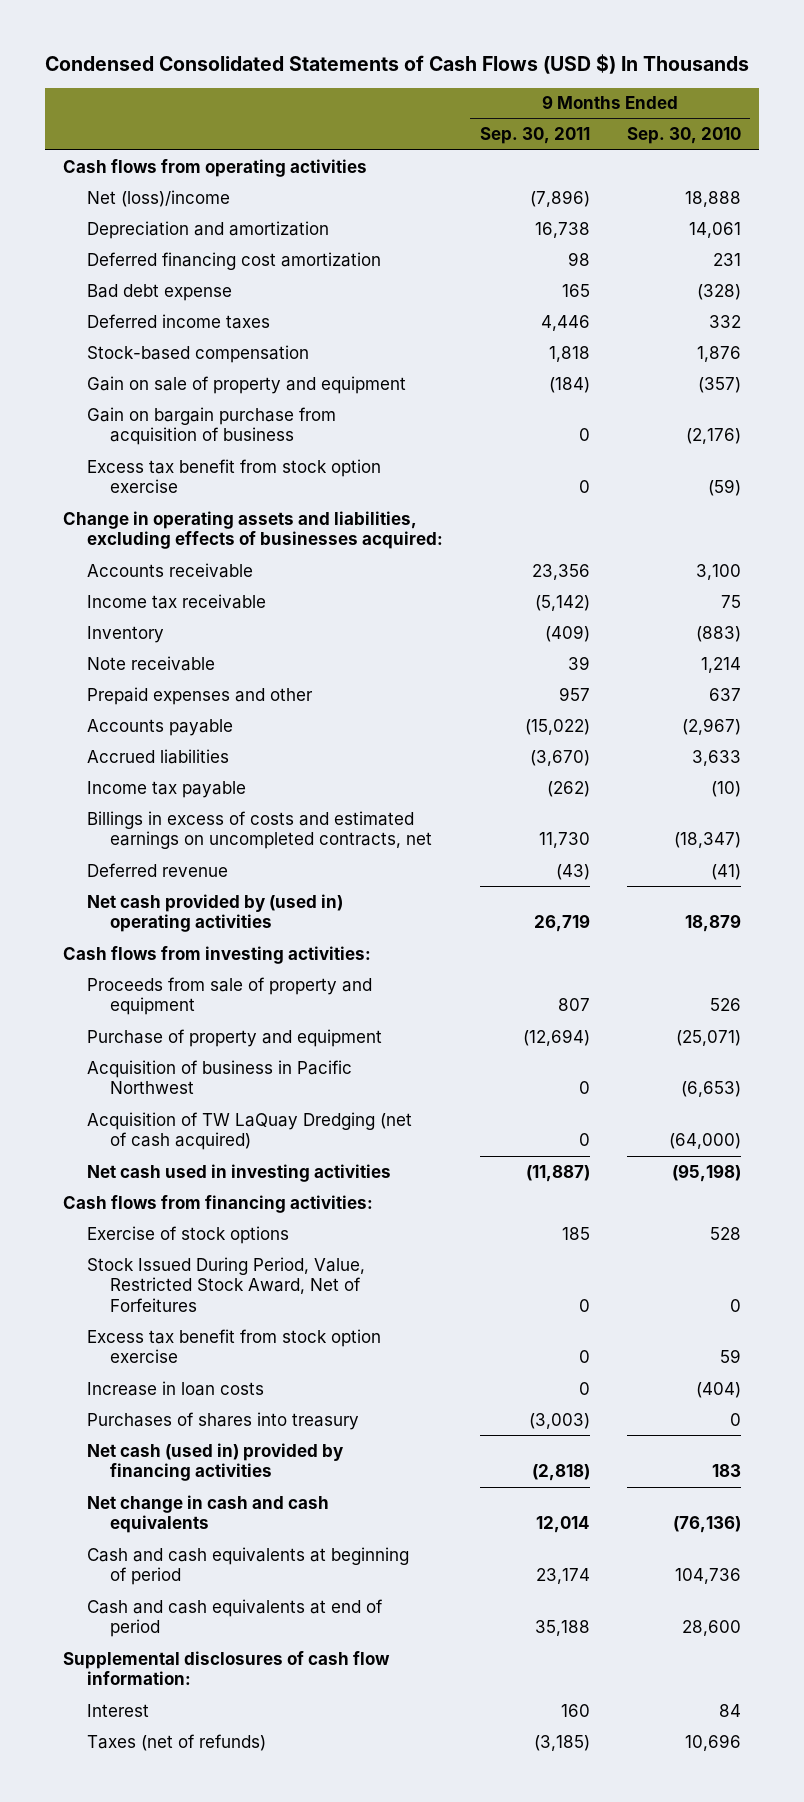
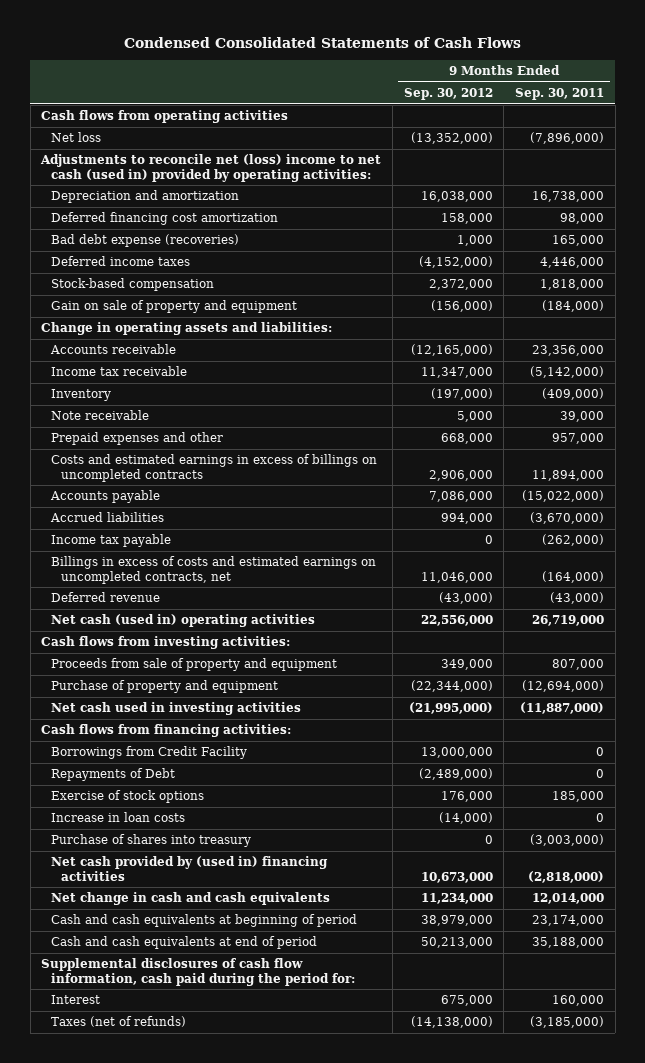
- Condensed Consolidated Statements of Cash Flows (USD $) In Thousands
+ Condensed Consolidated Statements of Cash Flows
- | 9 Months Ended Sep. 30, 2011 | 9 Months Ended Sep. 30, 2010
+ | 9 Months Ended Sep. 30, 2012 | 9 Months Ended Sep. 30, 2011
- Net (loss)/income | (7,896) | 18,888
- Depreciation and amortization | 16,738 | 14,061
- Deferred financing cost amortization | 98 | 231
- Bad debt expense | 165 | (328)
- Deferred income taxes | 4,446 | 332
- Stock-based compensation | 1,818 | 1,876
- Gain on sale of property and equipment | (184) | (357)
- Gain on bargain purchase from acquisition of business | 0 | (2,176)
- Excess tax benefit from stock option exercise | 0 | (59)
- Change in operating assets and liabilities, excluding effects of businesses acquired:
- Accounts receivable | 23,356 | 3,100
- Income tax receivable | (5,142) | 75
- Inventory | (409) | (883)
- Note receivable | 39 | 1,214
- Prepaid expenses and other | 957 | 637
- Accounts payable | (15,022) | (2,967)
- Accrued liabilities | (3,670) | 3,633
- Income tax payable | (262) | (10)
- Billings in excess of costs and estimated earnings on uncompleted contracts, net | 11,730 | (18,347)
- Deferred revenue | (43) | (41)
- Net cash provided by (used in) operating activities | 26,719 | 18,879
+ Net loss | (13,352,000) | (7,896,000)
+ Adjustments to reconcile net (loss) income to net cash (used in) provided by operating activities:
+ Depreciation and amortization | 16,038,000 | 16,738,000
+ Deferred financing cost amortization | 158,000 | 98,000
+ Bad debt expense (recoveries) | 1,000 | 165,000
+ Deferred income taxes | (4,152,000) | 4,446,000
+ Stock-based compensation | 2,372,000 | 1,818,000
+ Gain on sale of property and equipment | (156,000) | (184,000)
+ Change in operating assets and liabilities:
+ Accounts receivable | (12,165,000) | 23,356,000
+ Income tax receivable | 11,347,000 | (5,142,000)
+ Inventory | (197,000) | (409,000)
+ Note receivable | 5,000 | 39,000
+ Prepaid expenses and other | 668,000 | 957,000
+ Costs and estimated earnings in excess of billings on uncompleted contracts | 2,906,000 | 11,894,000
+ Accounts payable | 7,086,000 | (15,022,000)
+ Accrued liabilities | 994,000 | (3,670,000)
+ Income tax payable | 0 | (262,000)
+ Billings in excess of costs and estimated earnings on uncompleted contracts, net | 11,046,000 | (164,000)
+ Deferred revenue | (43,000) | (43,000)
+ Net cash (used in) operating activities | 22,556,000 | 26,719,000
- Proceeds from sale of property and equipment | 807 | 526
- Purchase of property and equipment | (12,694) | (25,071)
- Acquisition of business in Pacific Northwest | 0 | (6,653)
- Acquisition of TW LaQuay Dredging (net of cash acquired) | 0 | (64,000)
- Net cash used in investing activities | (11,887) | (95,198)
+ Proceeds from sale of property and equipment | 349,000 | 807,000
+ Purchase of property and equipment | (22,344,000) | (12,694,000)
+ Net cash used in investing activities | (21,995,000) | (11,887,000)
- Exercise of stock options | 185 | 528
- Stock Issued During Period, Value, Restricted Stock Award, Net of Forfeitures | 0 | 0
- Excess tax benefit from stock option exercise | 0 | 59
+ Borrowings from Credit Facility | 13,000,000 | 0
+ Repayments of Debt | (2,489,000) | 0
+ Exercise of stock options | 176,000 | 185,000
- Purchases of shares into treasury | (3,003) | 0
- Net cash (used in) provided by financing activities | (2,818) | 183
- Net change in cash and cash equivalents | 12,014 | (76,136)
- Cash and cash equivalents at beginning of period | 23,174 | 104,736
- Cash and cash equivalents at end of period | 35,188 | 28,600
- Supplemental disclosures of cash flow information:
- Interest | 160 | 84
- Taxes (net of refunds) | (3,185) | 10,696
+ Purchase of shares into treasury | 0 | (3,003,000)
+ Net cash provided by (used in) financing activities | 10,673,000 | (2,818,000)
+ Net change in cash and cash equivalents | 11,234,000 | 12,014,000
+ Cash and cash equivalents at beginning of period | 38,979,000 | 23,174,000
+ Cash and cash equivalents at end of period | 50,213,000 | 35,188,000
+ Supplemental disclosures of cash flow information, cash paid during the period for:
+ Interest | 675,000 | 160,000
+ Taxes (net of refunds) | (14,138,000) | (3,185,000)

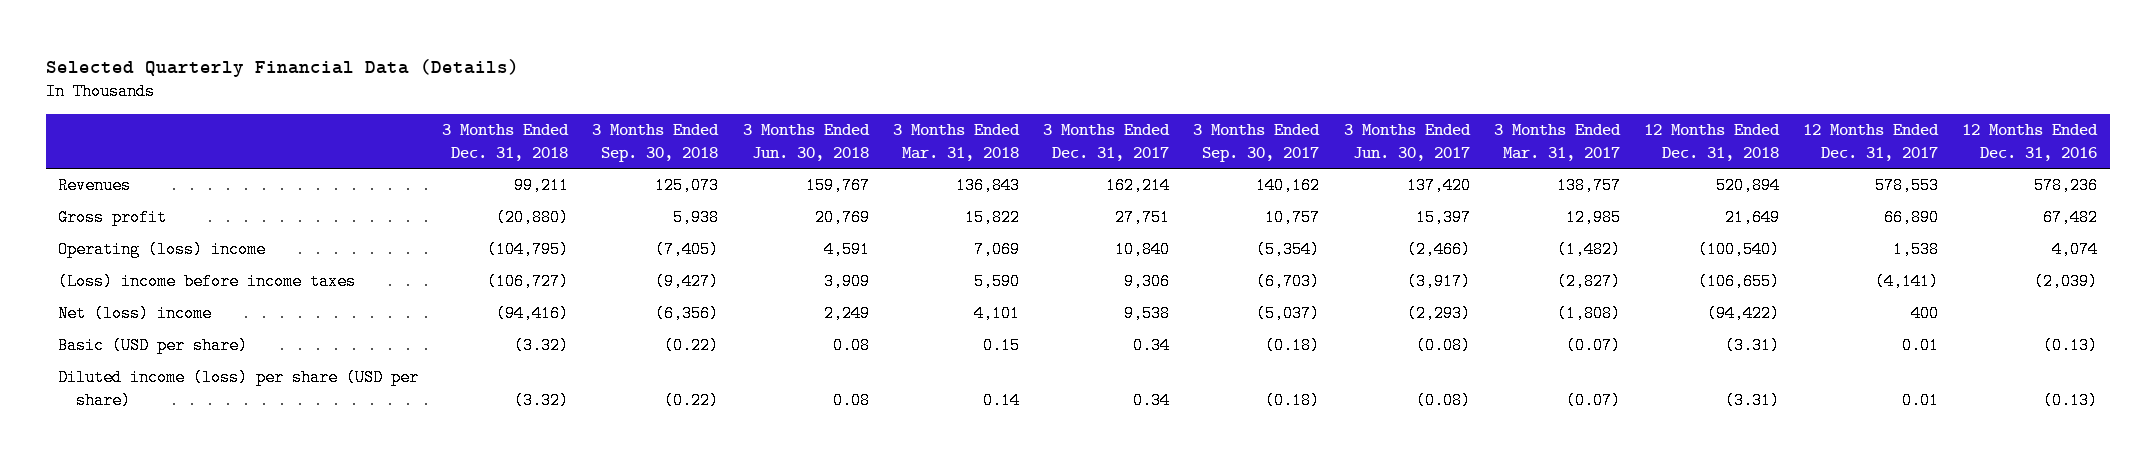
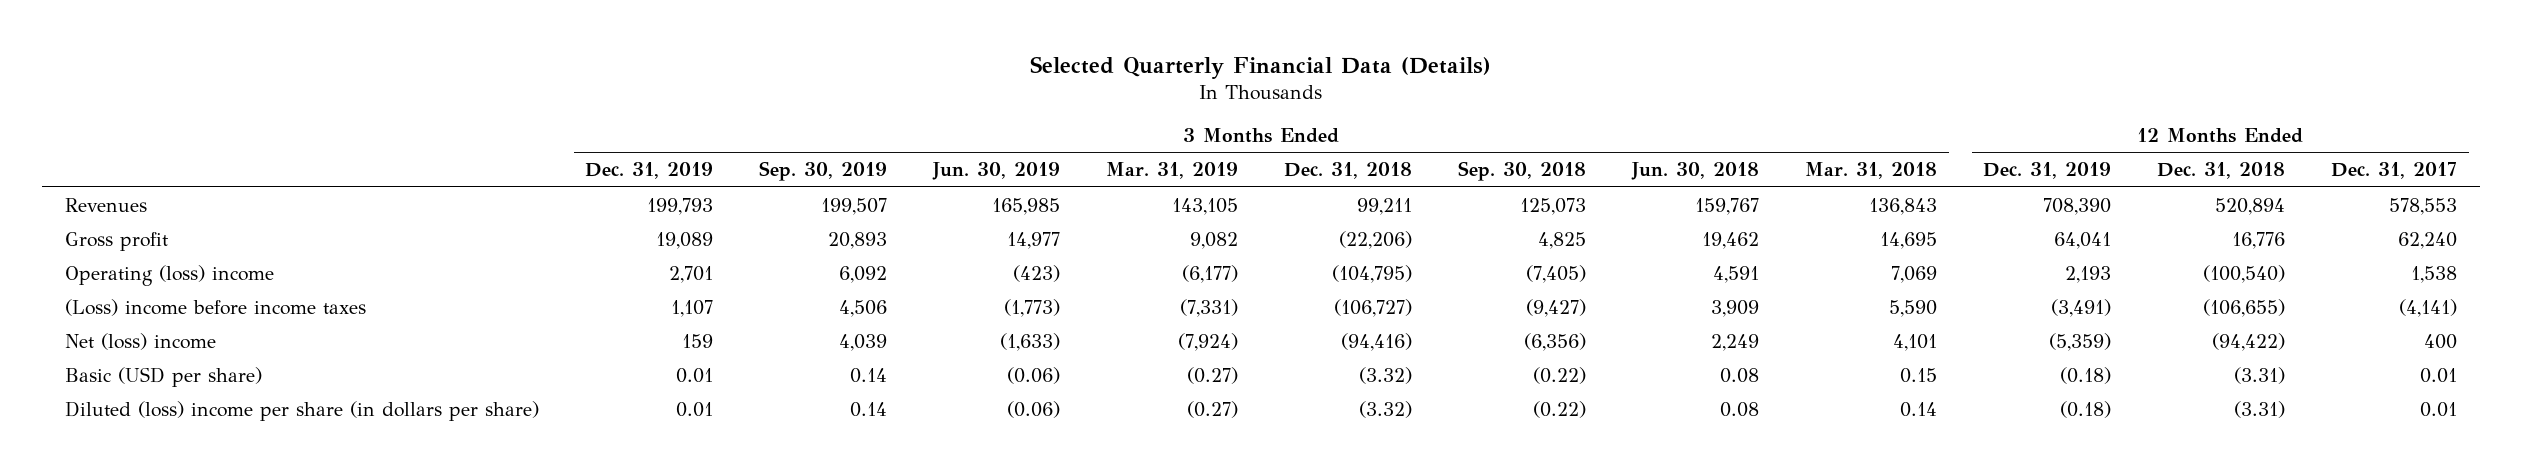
- | 3 Months Ended Dec. 31, 2018 | 3 Months Ended Sep. 30, 2018 | 3 Months Ended Jun. 30, 2018 | 3 Months Ended Mar. 31, 2018 | 3 Months Ended Dec. 31, 2017 | 3 Months Ended Sep. 30, 2017 | 3 Months Ended Jun. 30, 2017 | 3 Months Ended Mar. 31, 2017 | 12 Months Ended Dec. 31, 2018 | 12 Months Ended Dec. 31, 2017 | 12 Months Ended Dec. 31, 2016
+ | 3 Months Ended Dec. 31, 2019 | 3 Months Ended Sep. 30, 2019 | 3 Months Ended Jun. 30, 2019 | 3 Months Ended Mar. 31, 2019 | 3 Months Ended Dec. 31, 2018 | 3 Months Ended Sep. 30, 2018 | 3 Months Ended Jun. 30, 2018 | 3 Months Ended Mar. 31, 2018 | 12 Months Ended Dec. 31, 2019 | 12 Months Ended Dec. 31, 2018 | 12 Months Ended Dec. 31, 2017
- Gross profit | (20,880) | 5,938 | 20,769 | 15,822 | 27,751 | 10,757 | 15,397 | 12,985 | 21,649 | 66,890 | 67,482
+ Gross profit | 19,089 | 20,893 | 14,977 | 9,082 | (22,206) | 4,825 | 19,462 | 14,695 | 64,041 | 16,776 | 62,240
- Diluted income (loss) per share (USD per share) | (3.32) | (0.22) | 0.08 | 0.14 | 0.34 | (0.18) | (0.08) | (0.07) | (3.31) | 0.01 | (0.13)
+ Diluted (loss) income per share (in dollars per share) | 0.01 | 0.14 | (0.06) | (0.27) | (3.32) | (0.22) | 0.08 | 0.14 | (0.18) | (3.31) | 0.01

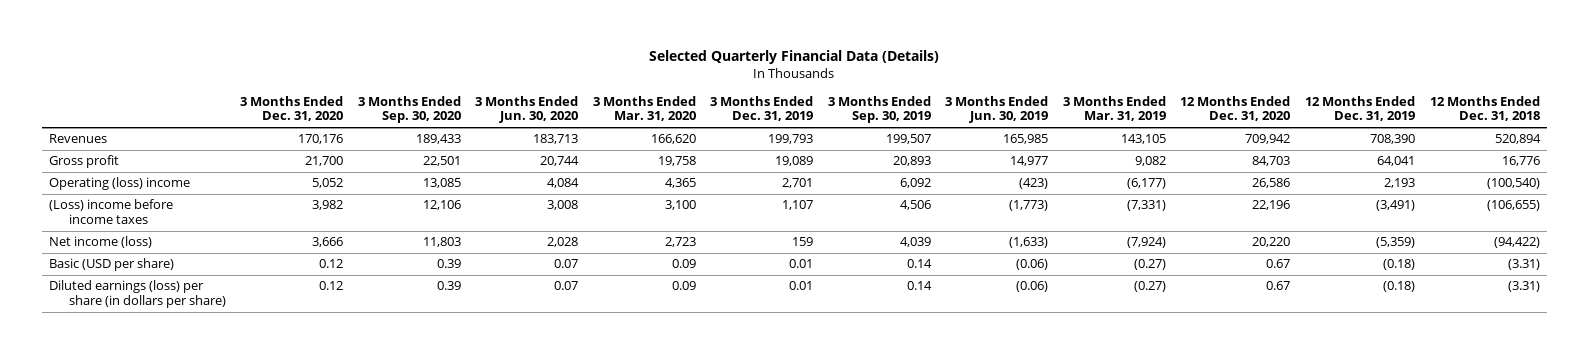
- | 3 Months Ended Dec. 31, 2019 | 3 Months Ended Sep. 30, 2019 | 3 Months Ended Jun. 30, 2019 | 3 Months Ended Mar. 31, 2019 | 3 Months Ended Dec. 31, 2018 | 3 Months Ended Sep. 30, 2018 | 3 Months Ended Jun. 30, 2018 | 3 Months Ended Mar. 31, 2018 | 12 Months Ended Dec. 31, 2019 | 12 Months Ended Dec. 31, 2018 | 12 Months Ended Dec. 31, 2017
+ | 3 Months Ended Dec. 31, 2020 | 3 Months Ended Sep. 30, 2020 | 3 Months Ended Jun. 30, 2020 | 3 Months Ended Mar. 31, 2020 | 3 Months Ended Dec. 31, 2019 | 3 Months Ended Sep. 30, 2019 | 3 Months Ended Jun. 30, 2019 | 3 Months Ended Mar. 31, 2019 | 12 Months Ended Dec. 31, 2020 | 12 Months Ended Dec. 31, 2019 | 12 Months Ended Dec. 31, 2018
- Net (loss) income | 159 | 4,039 | (1,633) | (7,924) | (94,416) | (6,356) | 2,249 | 4,101 | (5,359) | (94,422) | 400
+ Net income (loss) | 3,666 | 11,803 | 2,028 | 2,723 | 159 | 4,039 | (1,633) | (7,924) | 20,220 | (5,359) | (94,422)
- Diluted (loss) income per share (in dollars per share) | 0.01 | 0.14 | (0.06) | (0.27) | (3.32) | (0.22) | 0.08 | 0.14 | (0.18) | (3.31) | 0.01
+ Diluted earnings (loss) per share (in dollars per share) | 0.12 | 0.39 | 0.07 | 0.09 | 0.01 | 0.14 | (0.06) | (0.27) | 0.67 | (0.18) | (3.31)

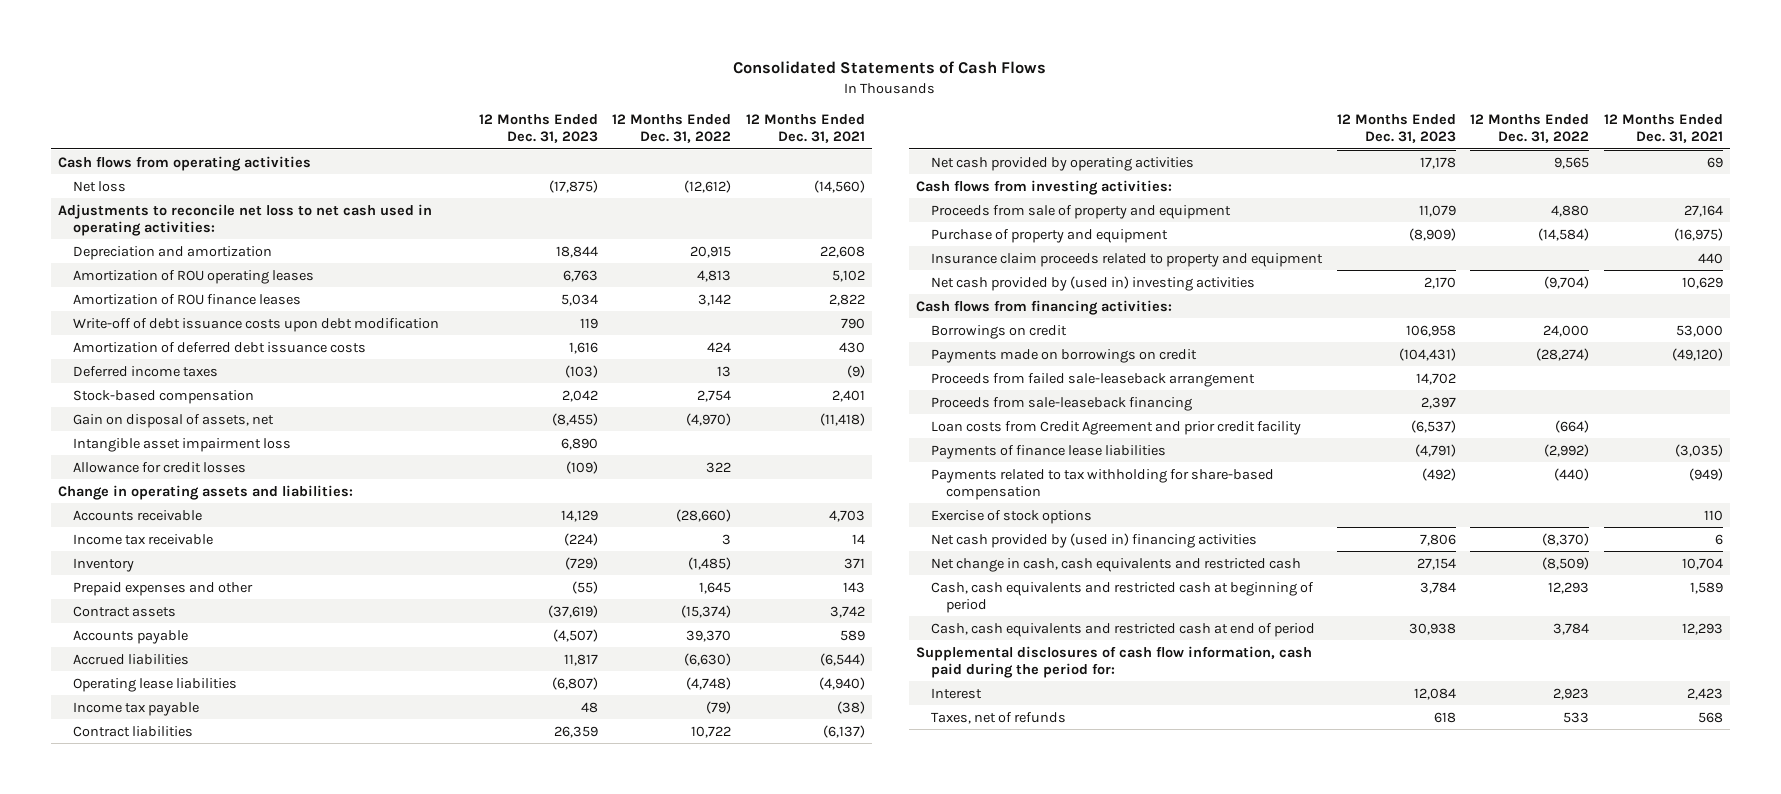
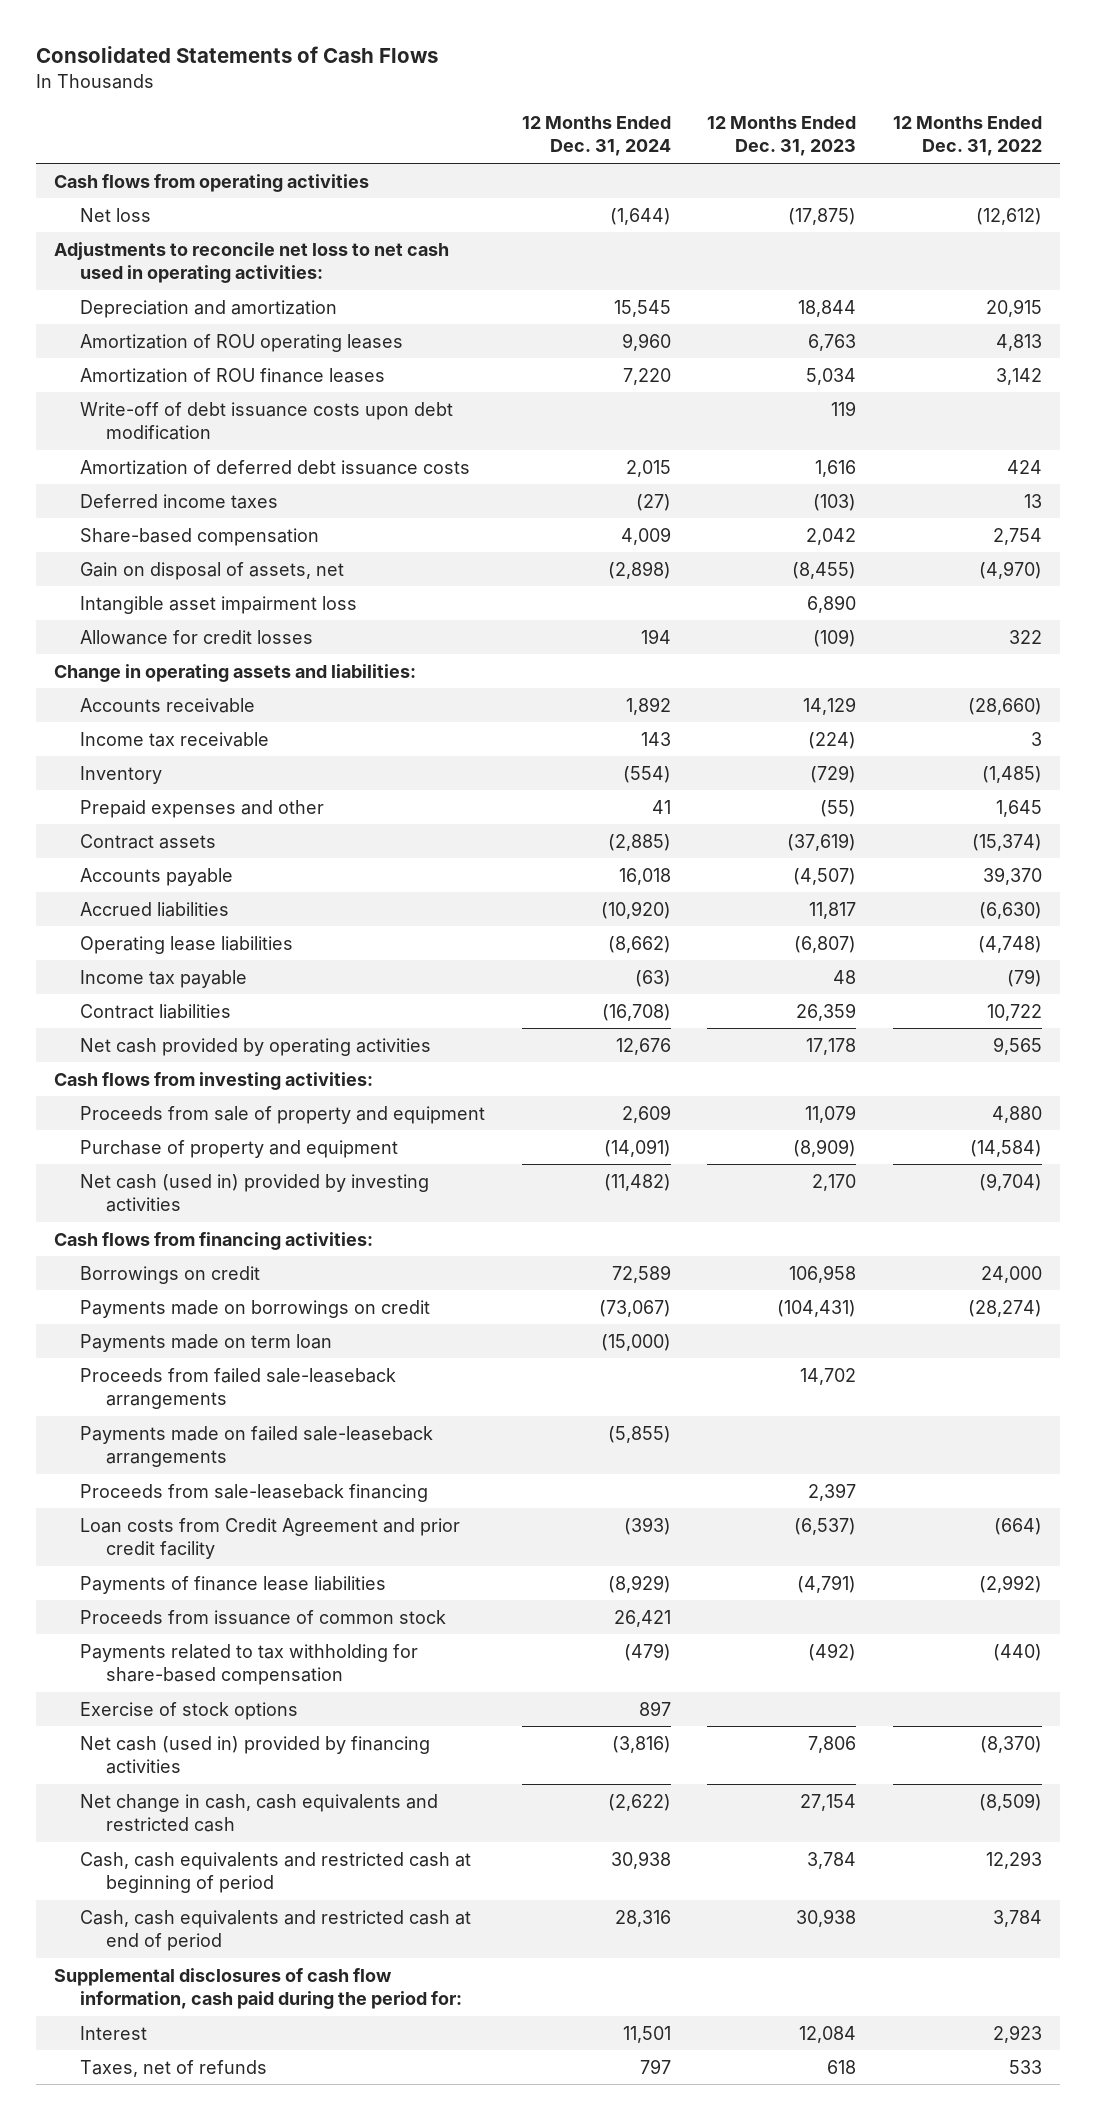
- | 12 Months Ended Dec. 31, 2023 | 12 Months Ended Dec. 31, 2022 | 12 Months Ended Dec. 31, 2021
+ | 12 Months Ended Dec. 31, 2024 | 12 Months Ended Dec. 31, 2023 | 12 Months Ended Dec. 31, 2022
- Stock-based compensation | 2,042 | 2,754 | 2,401
+ Share-based compensation | 4,009 | 2,042 | 2,754
- Insurance claim proceeds related to property and equipment | | | 440
- Net cash provided by (used in) investing activities | 2,170 | (9,704) | 10,629
+ Net cash (used in) provided by investing activities | (11,482) | 2,170 | (9,704)
- Proceeds from failed sale-leaseback arrangement | 14,702 | |
+ Payments made on term loan | (15,000) | |
+ Proceeds from failed sale-leaseback arrangements | | 14,702 |
+ Payments made on failed sale-leaseback arrangements | (5,855) | |
+ Proceeds from issuance of common stock | 26,421 | |
- Net cash provided by (used in) financing activities | 7,806 | (8,370) | 6
+ Net cash (used in) provided by financing activities | (3,816) | 7,806 | (8,370)

